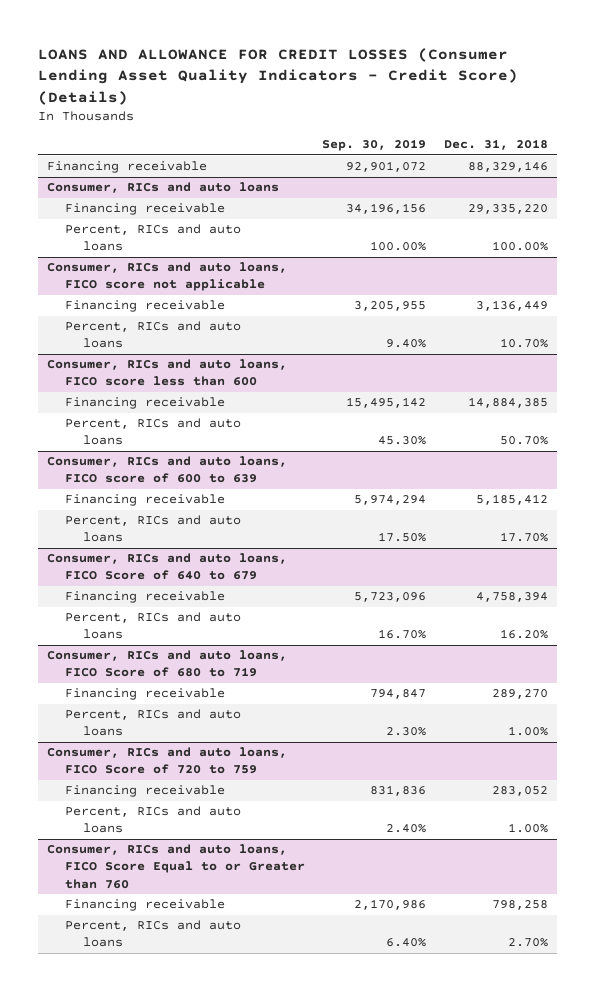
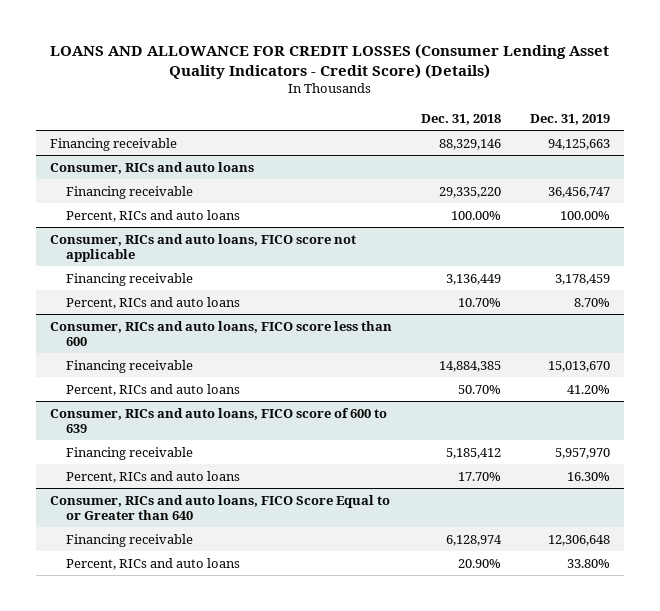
- | Sep. 30, 2019 | Dec. 31, 2018
+ | Dec. 31, 2018 | Dec. 31, 2019
- Consumer, RICs and auto loans, FICO Score of 640 to 679
- Financing receivable | 5,723,096 | 4,758,394
- Percent, RICs and auto loans | 16.70% | 16.20%
- Consumer, RICs and auto loans, FICO Score of 680 to 719
- Financing receivable | 794,847 | 289,270
- Percent, RICs and auto loans | 2.30% | 1.00%
- Consumer, RICs and auto loans, FICO Score of 720 to 759
- Financing receivable | 831,836 | 283,052
- Percent, RICs and auto loans | 2.40% | 1.00%
- Consumer, RICs and auto loans, FICO Score Equal to or Greater than 760
- Financing receivable | 2,170,986 | 798,258
- Percent, RICs and auto loans | 6.40% | 2.70%
+ Consumer, RICs and auto loans, FICO Score Equal to or Greater than 640
+ Financing receivable | 6,128,974 | 12,306,648
+ Percent, RICs and auto loans | 20.90% | 33.80%

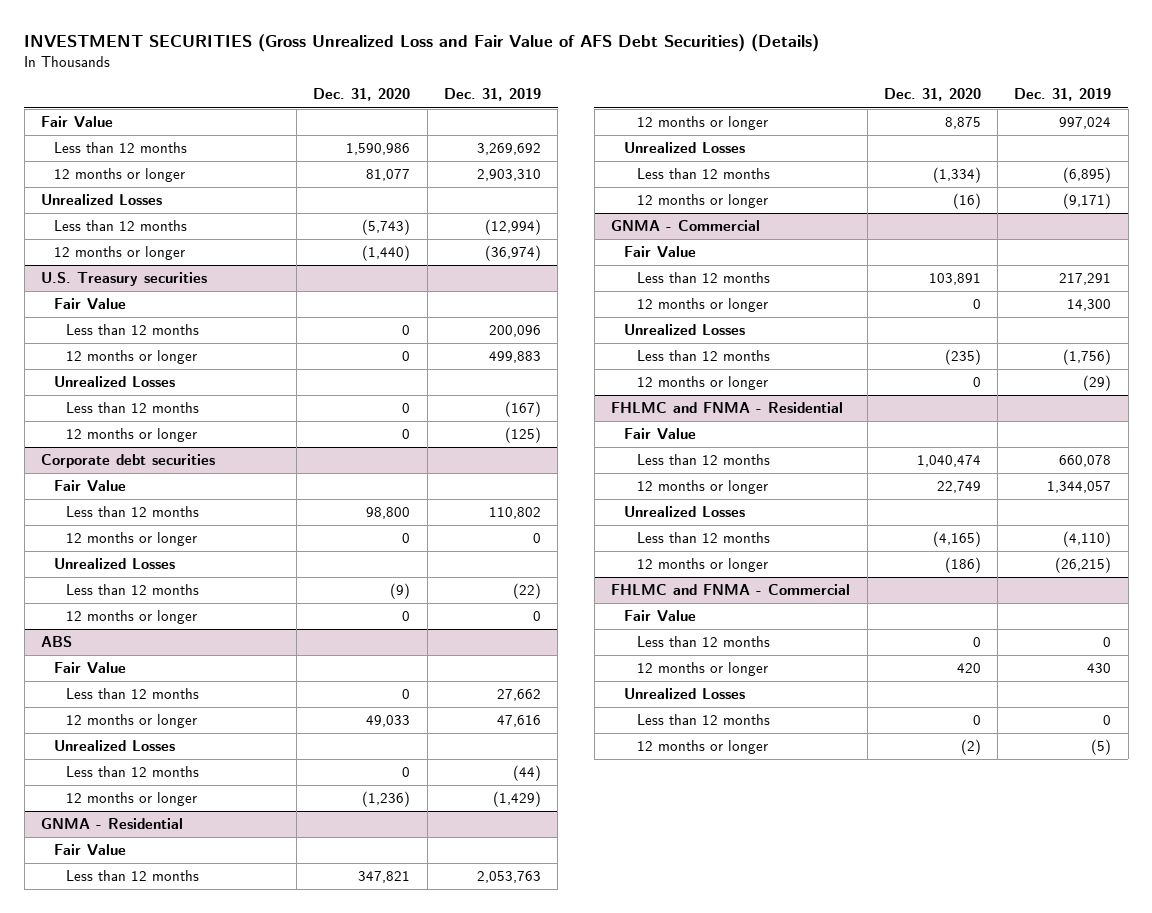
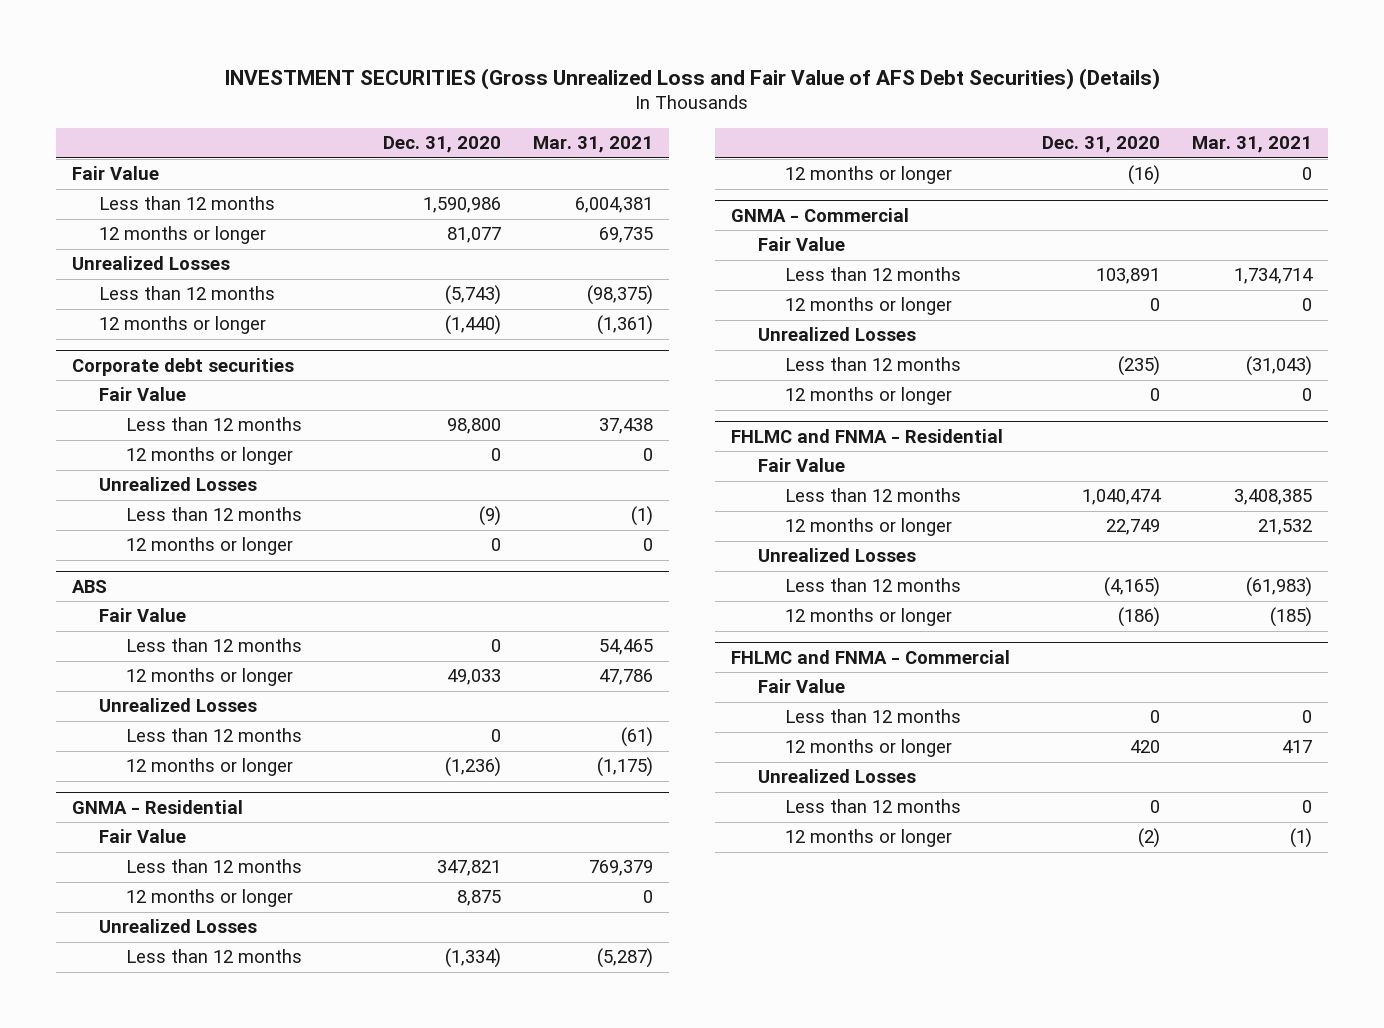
- | Dec. 31, 2020 | Dec. 31, 2019
+ | Dec. 31, 2020 | Mar. 31, 2021
- U.S. Treasury securities
- Fair Value
- Less than 12 months | 0 | 200,096
- 12 months or longer | 0 | 499,883
- Unrealized Losses
- Less than 12 months | 0 | (167)
- 12 months or longer | 0 | (125)

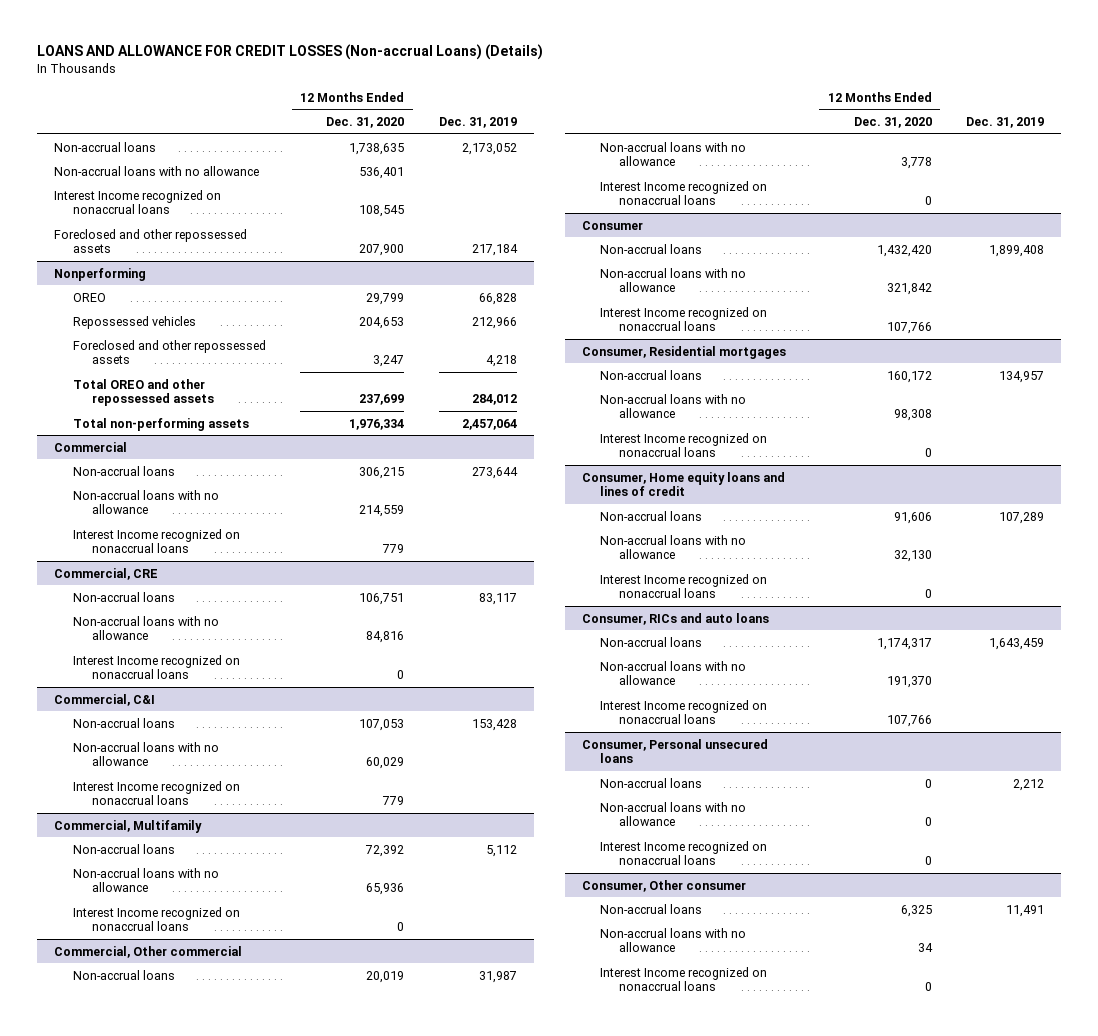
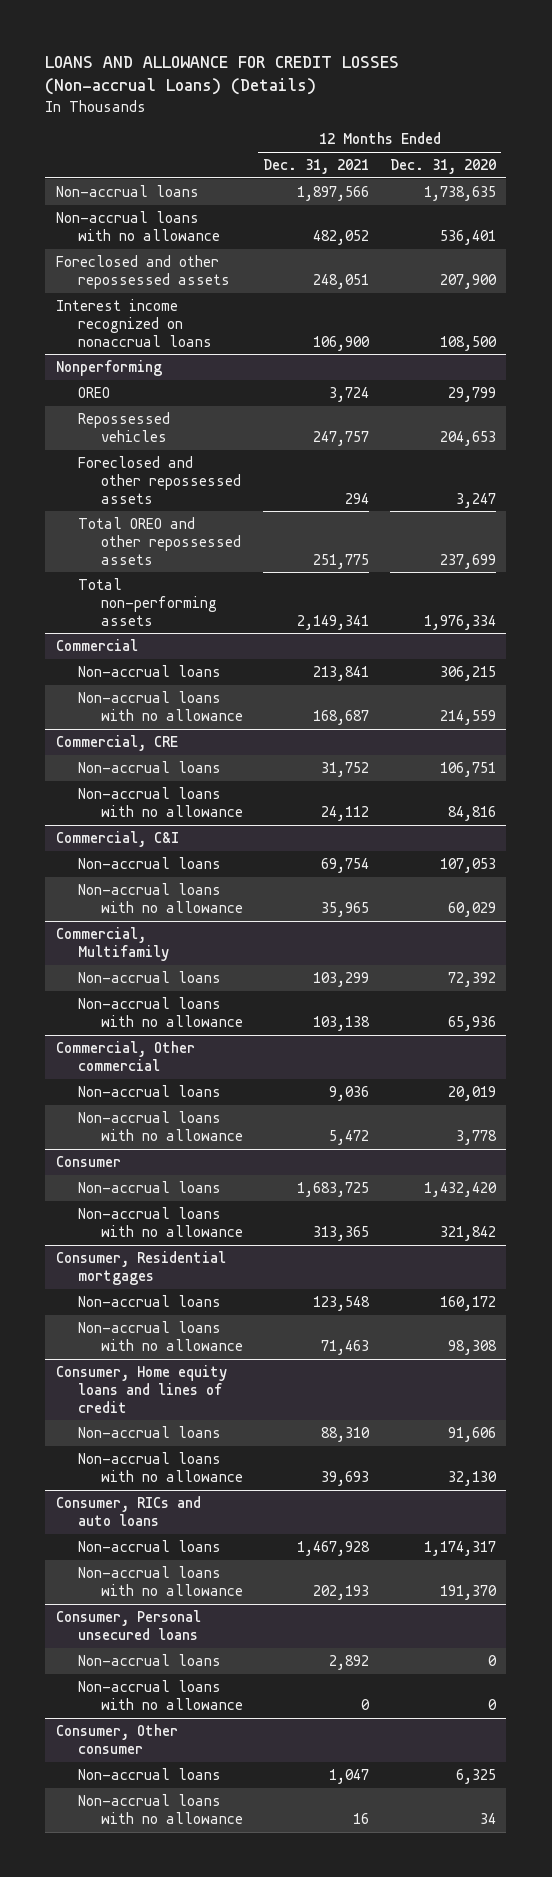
- | 12 Months Ended Dec. 31, 2020 | Dec. 31, 2019
+ | 12 Months Ended Dec. 31, 2021 | 12 Months Ended Dec. 31, 2020
- Interest Income recognized on nonaccrual loans | 108,545 |
+ Interest income recognized on nonaccrual loans | 106,900 | 108,500
@ Commercial
- Interest Income recognized on nonaccrual loans | 779 |
@ Commercial, CRE
- Interest Income recognized on nonaccrual loans | 0 |
@ Commercial, C&I
- Interest Income recognized on nonaccrual loans | 779 |
@ Commercial, Multifamily
- Interest Income recognized on nonaccrual loans | 0 |
@ Commercial, Other commercial
- Interest Income recognized on nonaccrual loans | 0 |
@ Consumer
- Interest Income recognized on nonaccrual loans | 107,766 |
@ Consumer, Residential mortgages
- Interest Income recognized on nonaccrual loans | 0 |
@ Consumer, Home equity loans and lines of credit
- Interest Income recognized on nonaccrual loans | 0 |
@ Consumer, RICs and auto loans
- Interest Income recognized on nonaccrual loans | 107,766 |
@ Consumer, Personal unsecured loans
- Interest Income recognized on nonaccrual loans | 0 |
@ Consumer, Other consumer
- Interest Income recognized on nonaccrual loans | 0 |

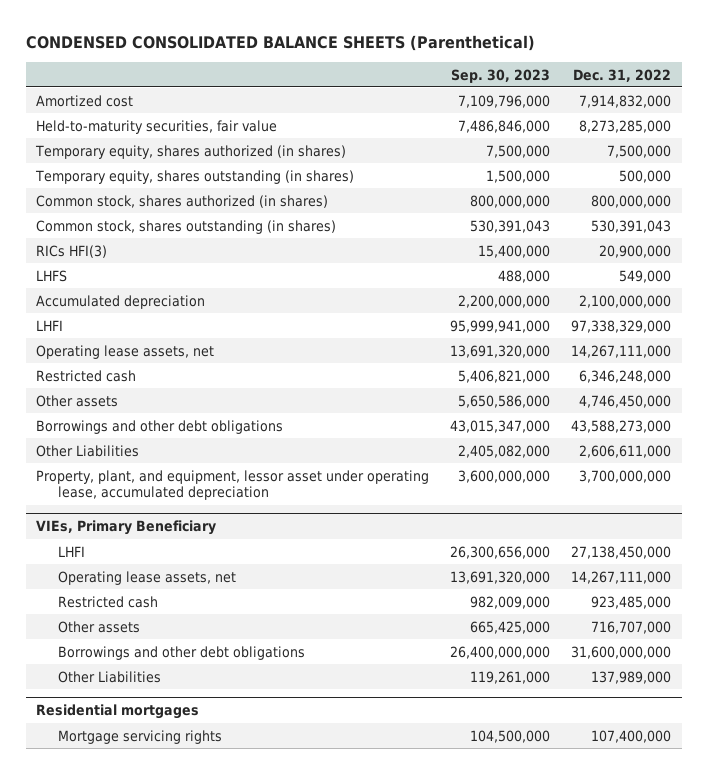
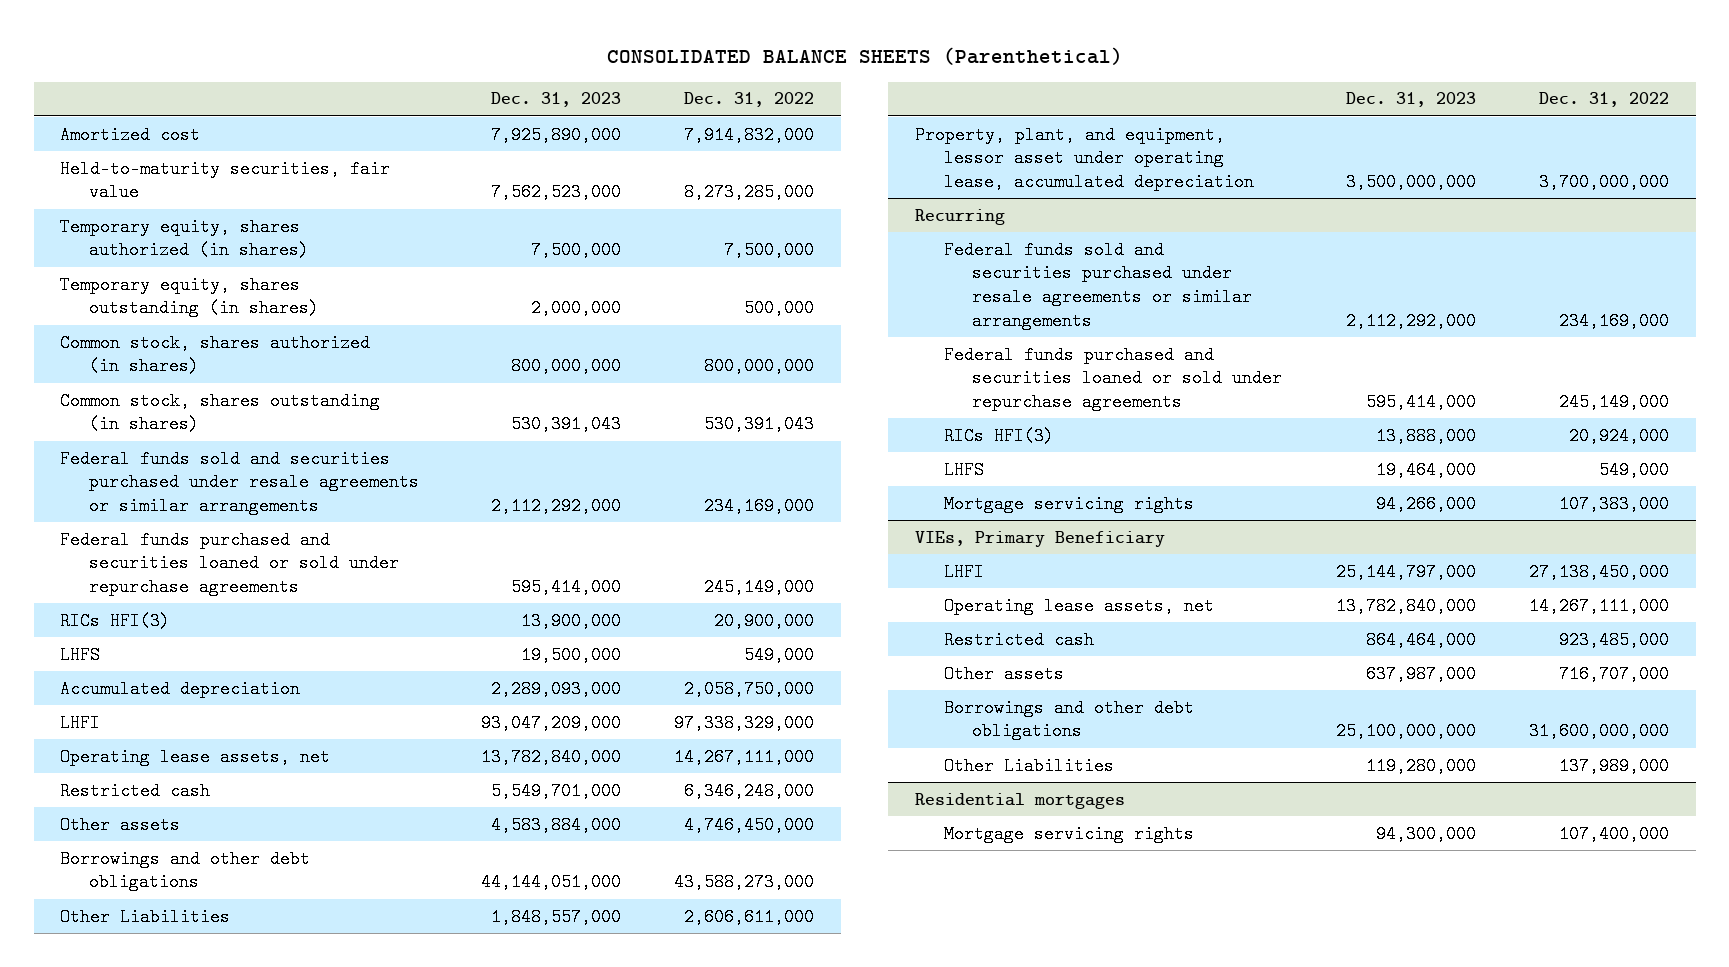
- CONDENSED CONSOLIDATED BALANCE SHEETS (Parenthetical)
+ CONSOLIDATED BALANCE SHEETS (Parenthetical)
- | Sep. 30, 2023 | Dec. 31, 2022
+ | Dec. 31, 2023 | Dec. 31, 2022
+ Federal funds sold and securities purchased under resale agreements or similar arrangements | 2,112,292,000 | 234,169,000
+ Federal funds purchased and securities loaned or sold under repurchase agreements | 595,414,000 | 245,149,000
- Accumulated depreciation | 2,200,000,000 | 2,100,000,000
+ Accumulated depreciation | 2,289,093,000 | 2,058,750,000
+ Recurring
+ Federal funds sold and securities purchased under resale agreements or similar arrangements | 2,112,292,000 | 234,169,000
+ Federal funds purchased and securities loaned or sold under repurchase agreements | 595,414,000 | 245,149,000
+ RICs HFI(3) | 13,888,000 | 20,924,000
+ LHFS | 19,464,000 | 549,000
+ Mortgage servicing rights | 94,266,000 | 107,383,000

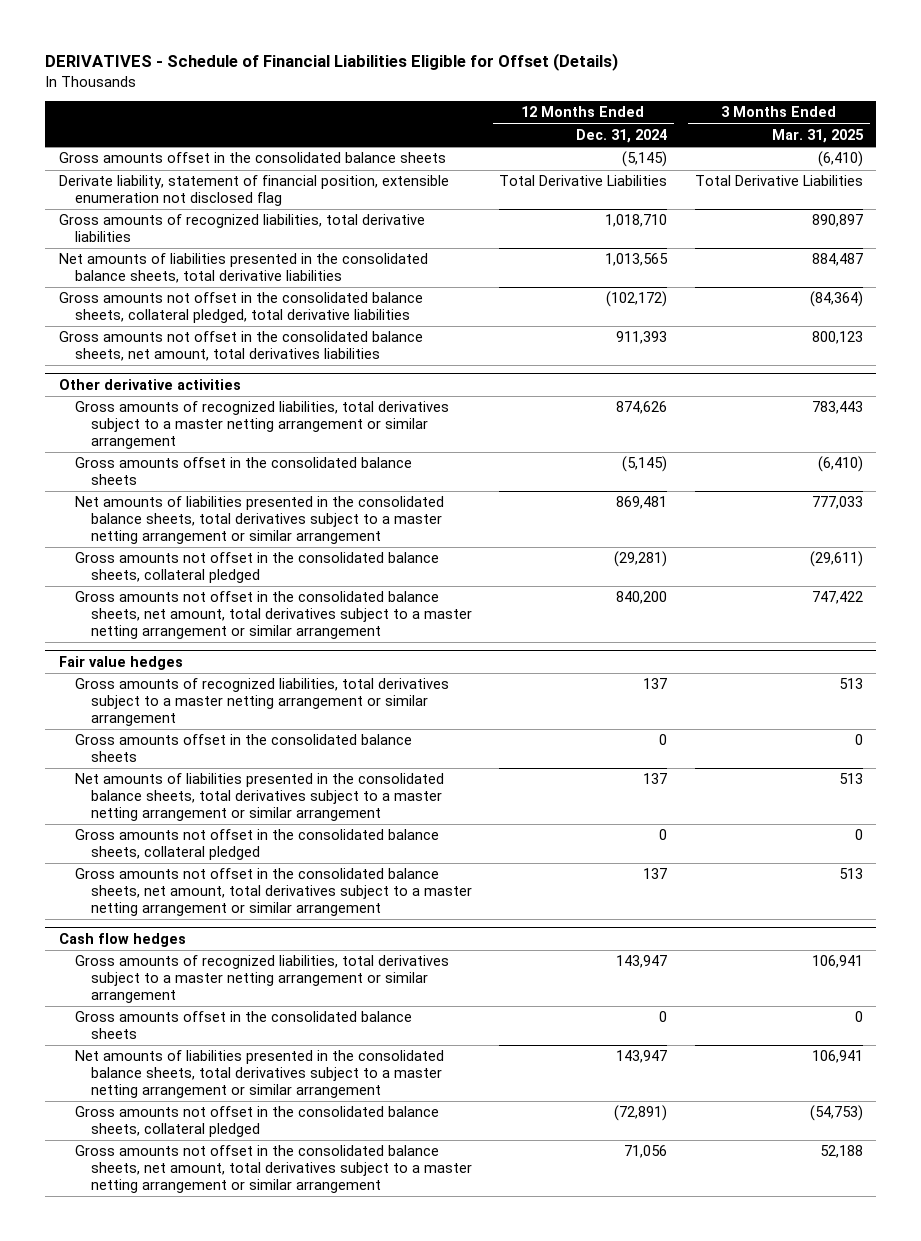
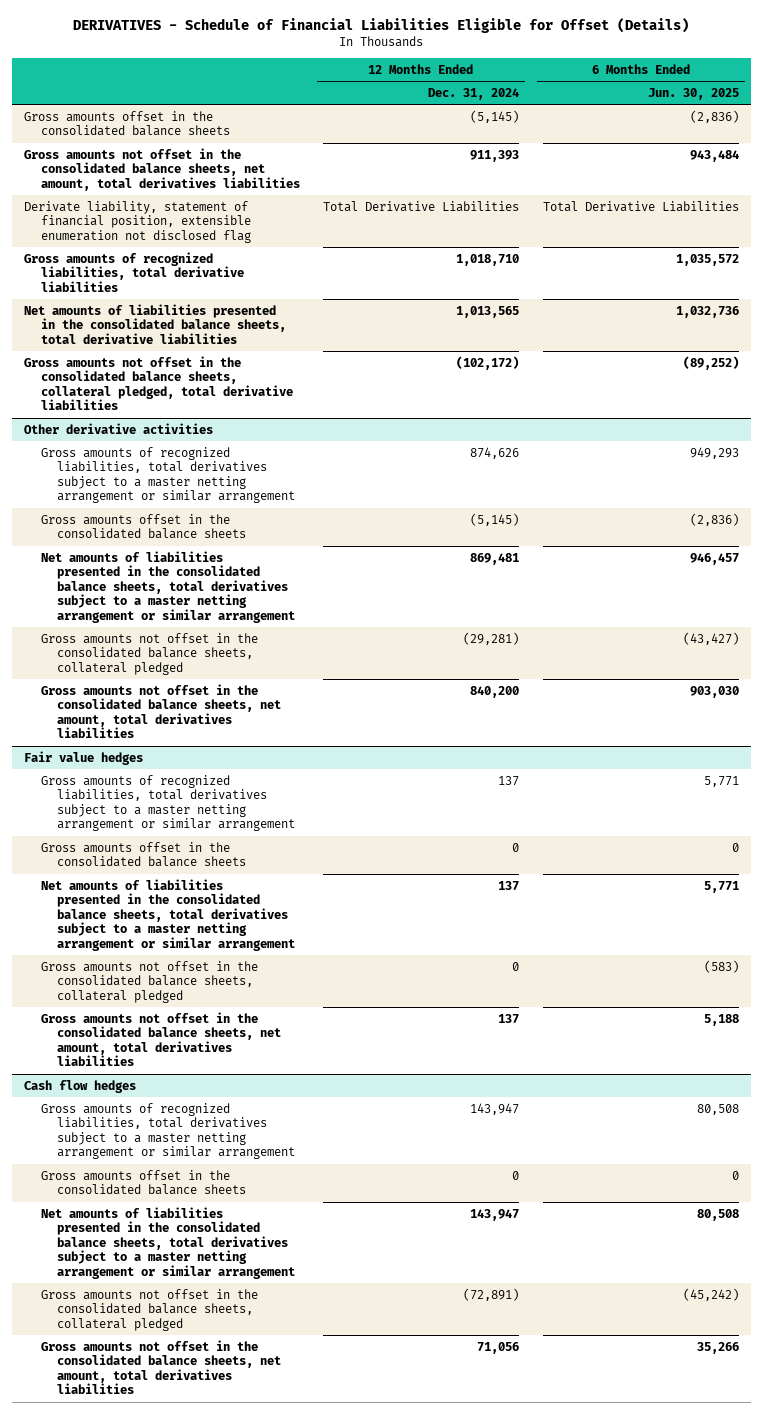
- | 12 Months Ended Dec. 31, 2024 | 3 Months Ended Mar. 31, 2025
+ | 12 Months Ended Dec. 31, 2024 | 6 Months Ended Jun. 30, 2025
moved up: Gross amounts not offset in the consolidated balance sheets, net amount, total derivatives liabilities | 911,393 | 943,484
@ Other derivative activities
- Gross amounts not offset in the consolidated balance sheets, net amount, total derivatives subject to a master netting arrangement or similar arrangement | 840,200 | 747,422
+ Gross amounts not offset in the consolidated balance sheets, net amount, total derivatives liabilities | 840,200 | 903,030
@ Fair value hedges
- Gross amounts not offset in the consolidated balance sheets, net amount, total derivatives subject to a master netting arrangement or similar arrangement | 137 | 513
+ Gross amounts not offset in the consolidated balance sheets, net amount, total derivatives liabilities | 137 | 5,188
@ Cash flow hedges
- Gross amounts not offset in the consolidated balance sheets, net amount, total derivatives subject to a master netting arrangement or similar arrangement | 71,056 | 52,188
+ Gross amounts not offset in the consolidated balance sheets, net amount, total derivatives liabilities | 71,056 | 35,266

